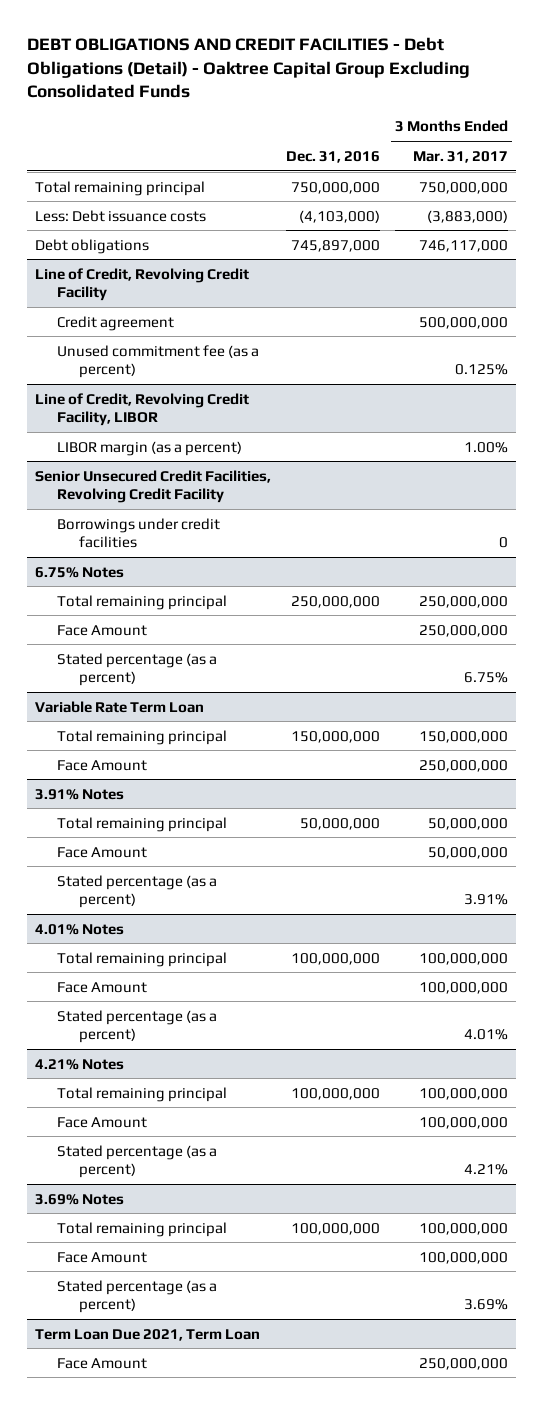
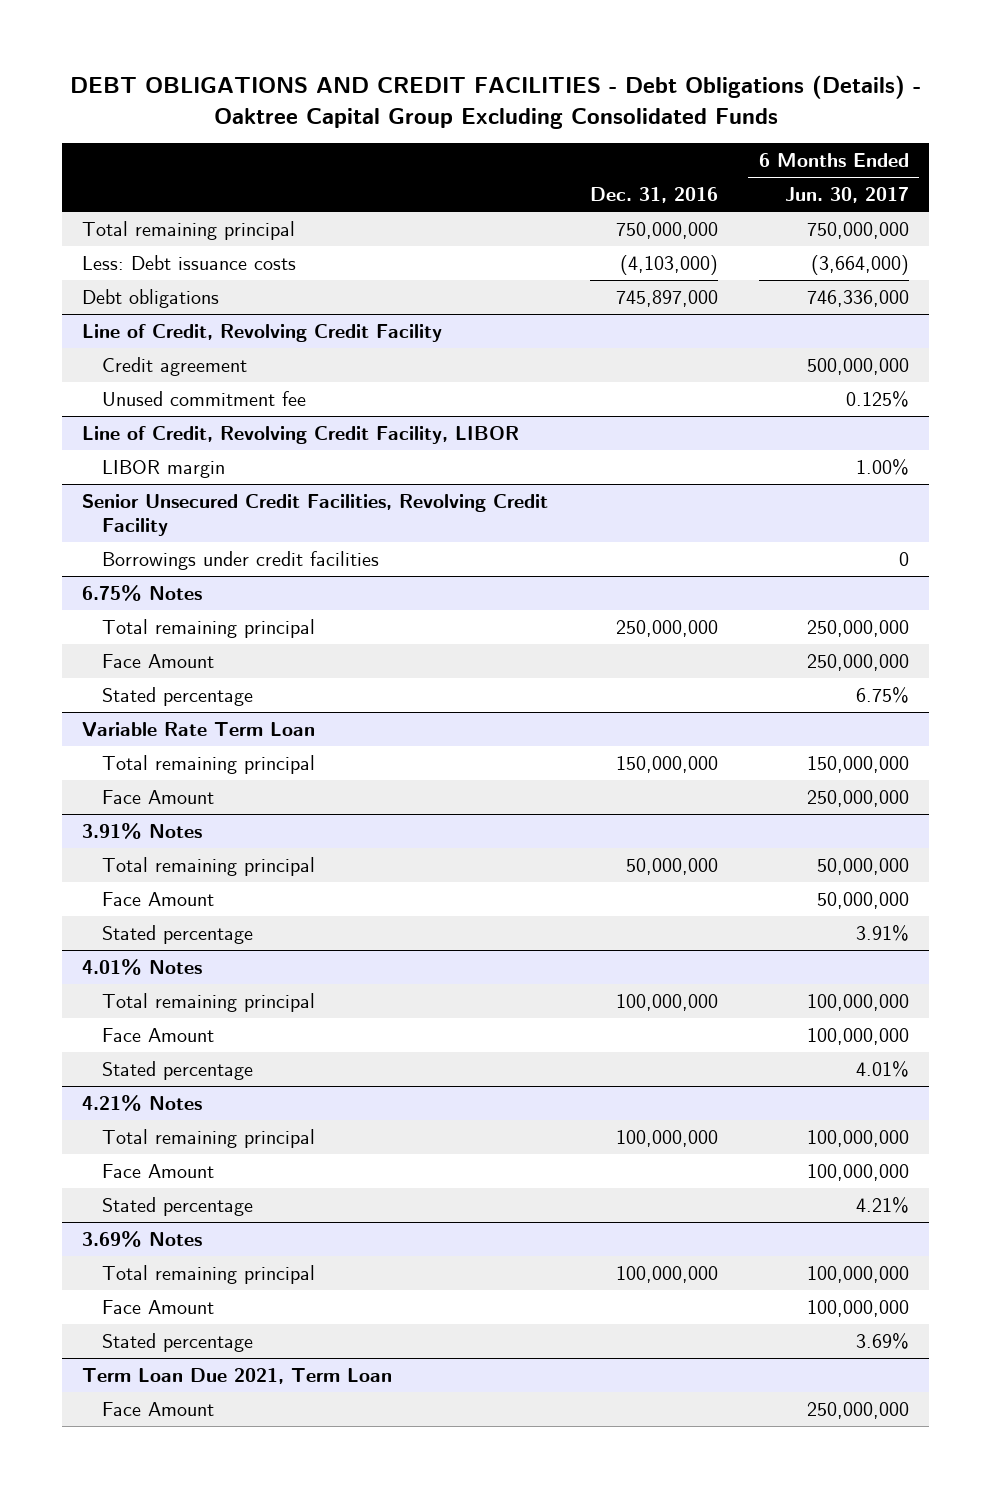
- DEBT OBLIGATIONS AND CREDIT FACILITIES - Debt Obligations (Detail) - Oaktree Capital Group Excluding Consolidated Funds
+ DEBT OBLIGATIONS AND CREDIT FACILITIES - Debt Obligations (Details) - Oaktree Capital Group Excluding Consolidated Funds
- | Dec. 31, 2016 | 3 Months Ended Mar. 31, 2017
+ | Dec. 31, 2016 | 6 Months Ended Jun. 30, 2017
@ Line of Credit, Revolving Credit Facility
- Unused commitment fee (as a percent) | | 0.125%
+ Unused commitment fee | | 0.125%
@ Line of Credit, Revolving Credit Facility, LIBOR
- LIBOR margin (as a percent) | | 1.00%
+ LIBOR margin | | 1.00%
@ 6.75% Notes
- Stated percentage (as a percent) | | 6.75%
+ Stated percentage | | 6.75%
@ 3.91% Notes
- Stated percentage (as a percent) | | 3.91%
+ Stated percentage | | 3.91%
@ 4.01% Notes
- Stated percentage (as a percent) | | 4.01%
+ Stated percentage | | 4.01%
@ 4.21% Notes
- Stated percentage (as a percent) | | 4.21%
+ Stated percentage | | 4.21%
@ 3.69% Notes
- Stated percentage (as a percent) | | 3.69%
+ Stated percentage | | 3.69%

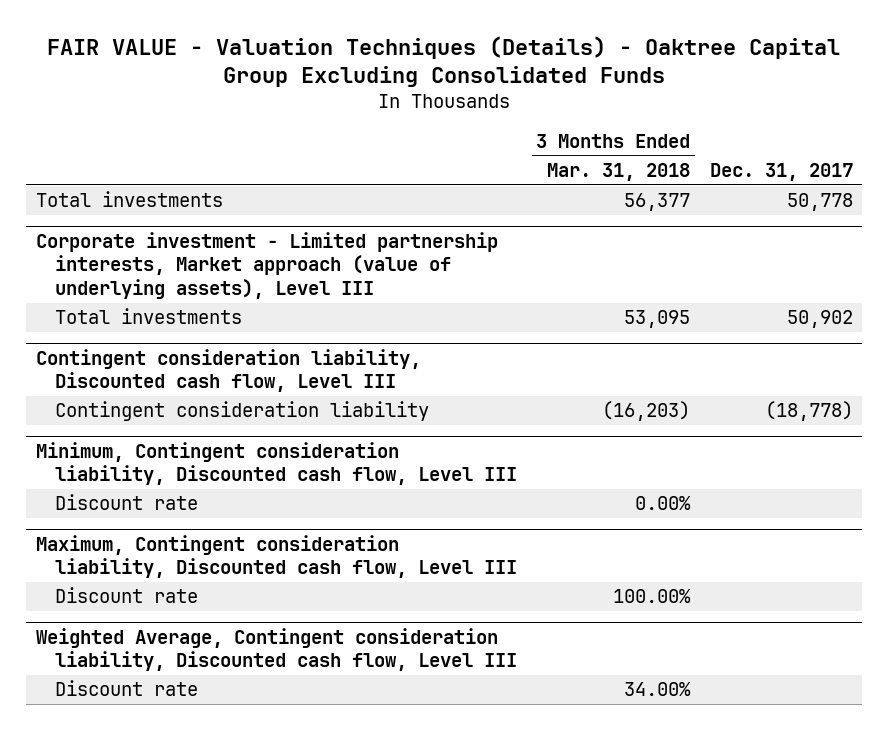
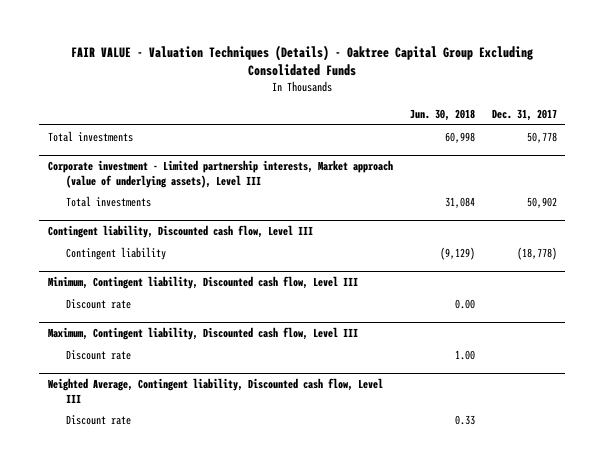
- | 3 Months Ended Mar. 31, 2018 | Dec. 31, 2017
+ | Jun. 30, 2018 | Dec. 31, 2017
- Contingent consideration liability, Discounted cash flow, Level III
- Contingent consideration liability | (16,203) | (18,778)
- Minimum, Contingent consideration liability, Discounted cash flow, Level III
+ Contingent liability, Discounted cash flow, Level III
+ Contingent liability | (9,129) | (18,778)
+ Minimum, Contingent liability, Discounted cash flow, Level III
- Maximum, Contingent consideration liability, Discounted cash flow, Level III
+ Maximum, Contingent liability, Discounted cash flow, Level III
- Weighted Average, Contingent consideration liability, Discounted cash flow, Level III
+ Weighted Average, Contingent liability, Discounted cash flow, Level III

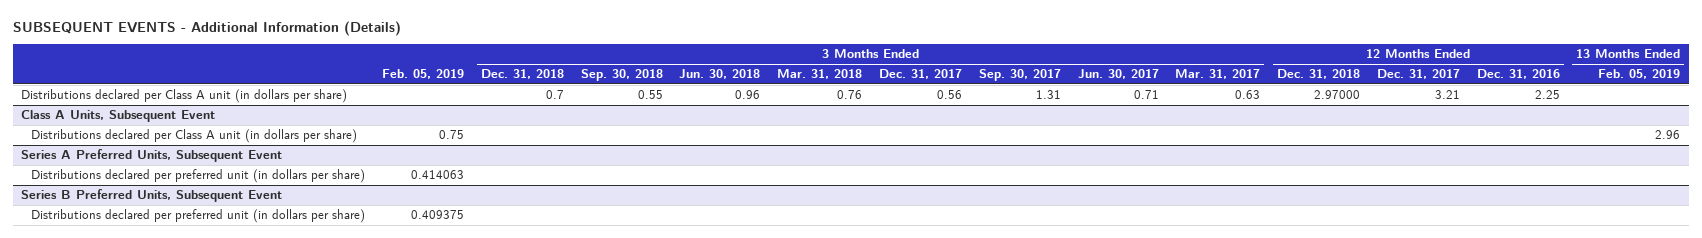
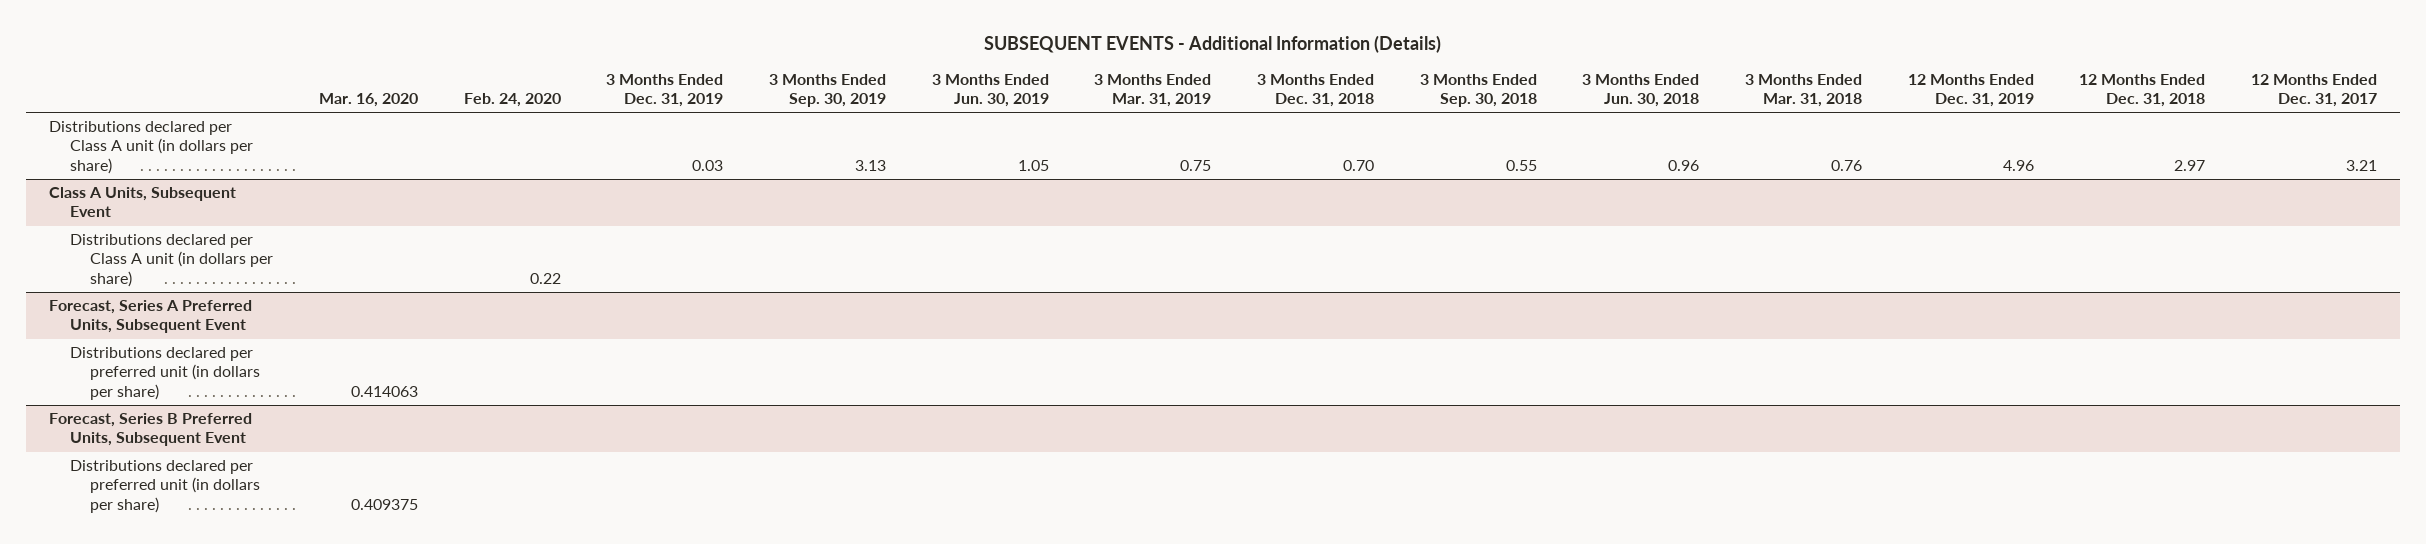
- | Feb. 05, 2019 | 3 Months Ended Dec. 31, 2018 | 3 Months Ended Sep. 30, 2018 | 3 Months Ended Jun. 30, 2018 | 3 Months Ended Mar. 31, 2018 | 3 Months Ended Dec. 31, 2017 | 3 Months Ended Sep. 30, 2017 | 3 Months Ended Jun. 30, 2017 | 3 Months Ended Mar. 31, 2017 | 12 Months Ended Dec. 31, 2018 | 12 Months Ended Dec. 31, 2017 | 12 Months Ended Dec. 31, 2016 | 13 Months Ended Feb. 05, 2019
+ | Mar. 16, 2020 | Feb. 24, 2020 | 3 Months Ended Dec. 31, 2019 | 3 Months Ended Sep. 30, 2019 | 3 Months Ended Jun. 30, 2019 | 3 Months Ended Mar. 31, 2019 | 3 Months Ended Dec. 31, 2018 | 3 Months Ended Sep. 30, 2018 | 3 Months Ended Jun. 30, 2018 | 3 Months Ended Mar. 31, 2018 | 12 Months Ended Dec. 31, 2019 | 12 Months Ended Dec. 31, 2018 | 12 Months Ended Dec. 31, 2017
- Distributions declared per Class A unit (in dollars per share) | | 0.7 | 0.55 | 0.96 | 0.76 | 0.56 | 1.31 | 0.71 | 0.63 | 2.97000 | 3.21 | 2.25 |
+ Distributions declared per Class A unit (in dollars per share) | | | 0.03 | 3.13 | 1.05 | 0.75 | 0.70 | 0.55 | 0.96 | 0.76 | 4.96 | 2.97 | 3.21
- Series A Preferred Units, Subsequent Event
+ Forecast, Series A Preferred Units, Subsequent Event
- Series B Preferred Units, Subsequent Event
+ Forecast, Series B Preferred Units, Subsequent Event

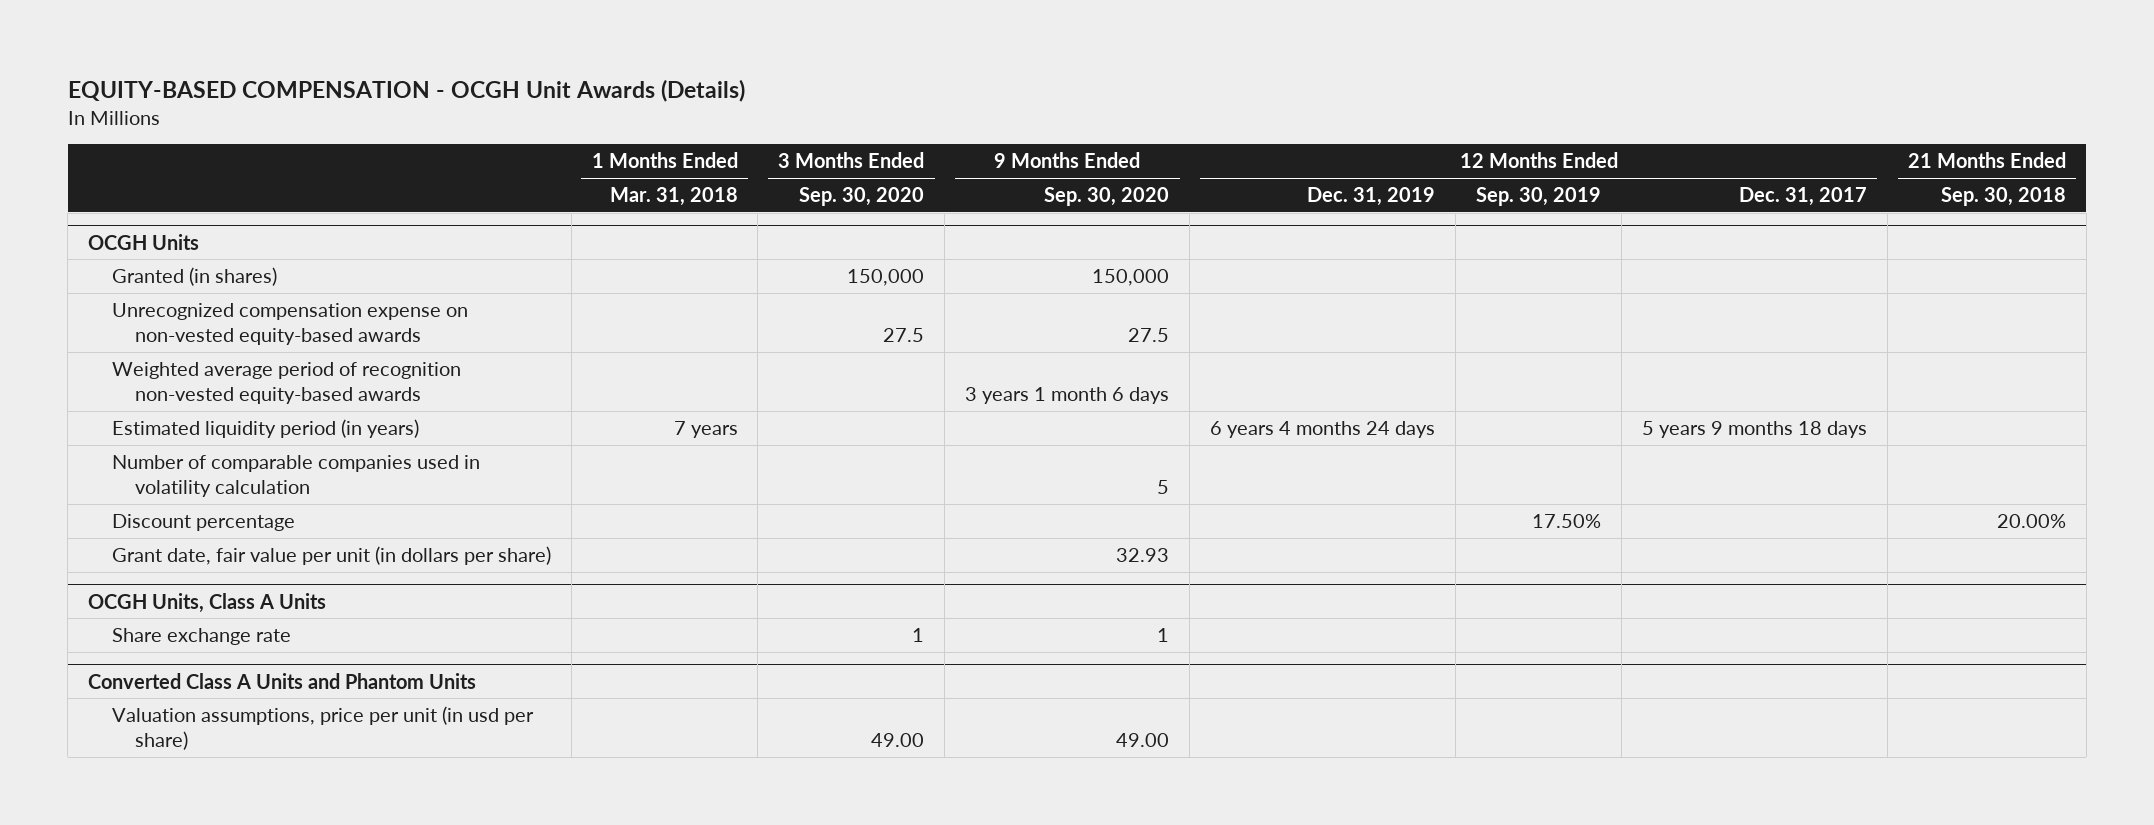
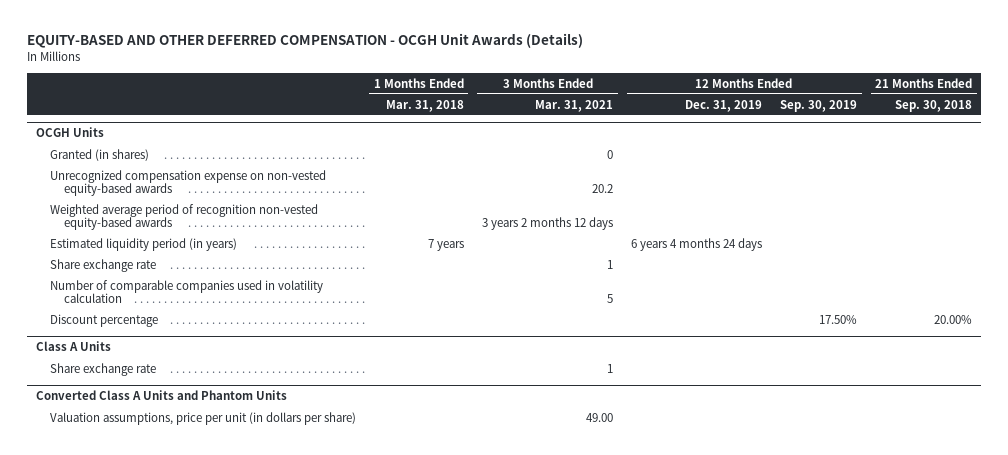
- EQUITY-BASED COMPENSATION - OCGH Unit Awards (Details)
+ EQUITY-BASED AND OTHER DEFERRED COMPENSATION - OCGH Unit Awards (Details)
- | 1 Months Ended Mar. 31, 2018 | 3 Months Ended Sep. 30, 2020 | 9 Months Ended Sep. 30, 2020 | 12 Months Ended Dec. 31, 2019 | 12 Months Ended Sep. 30, 2019 | 12 Months Ended Dec. 31, 2017 | 21 Months Ended Sep. 30, 2018
+ | 1 Months Ended Mar. 31, 2018 | 3 Months Ended Mar. 31, 2021 | 12 Months Ended Dec. 31, 2019 | 12 Months Ended Sep. 30, 2019 | 21 Months Ended Sep. 30, 2018
@ OCGH Units
+ Share exchange rate | | 1 | | |
- Grant date, fair value per unit (in dollars per share) | | | 32.93 | | | |
- OCGH Units, Class A Units
+ Class A Units
@ Converted Class A Units and Phantom Units
- Valuation assumptions, price per unit (in usd per share) | | 49.00 | 49.00 | | | |
+ Valuation assumptions, price per unit (in dollars per share) | | 49.00 | | |

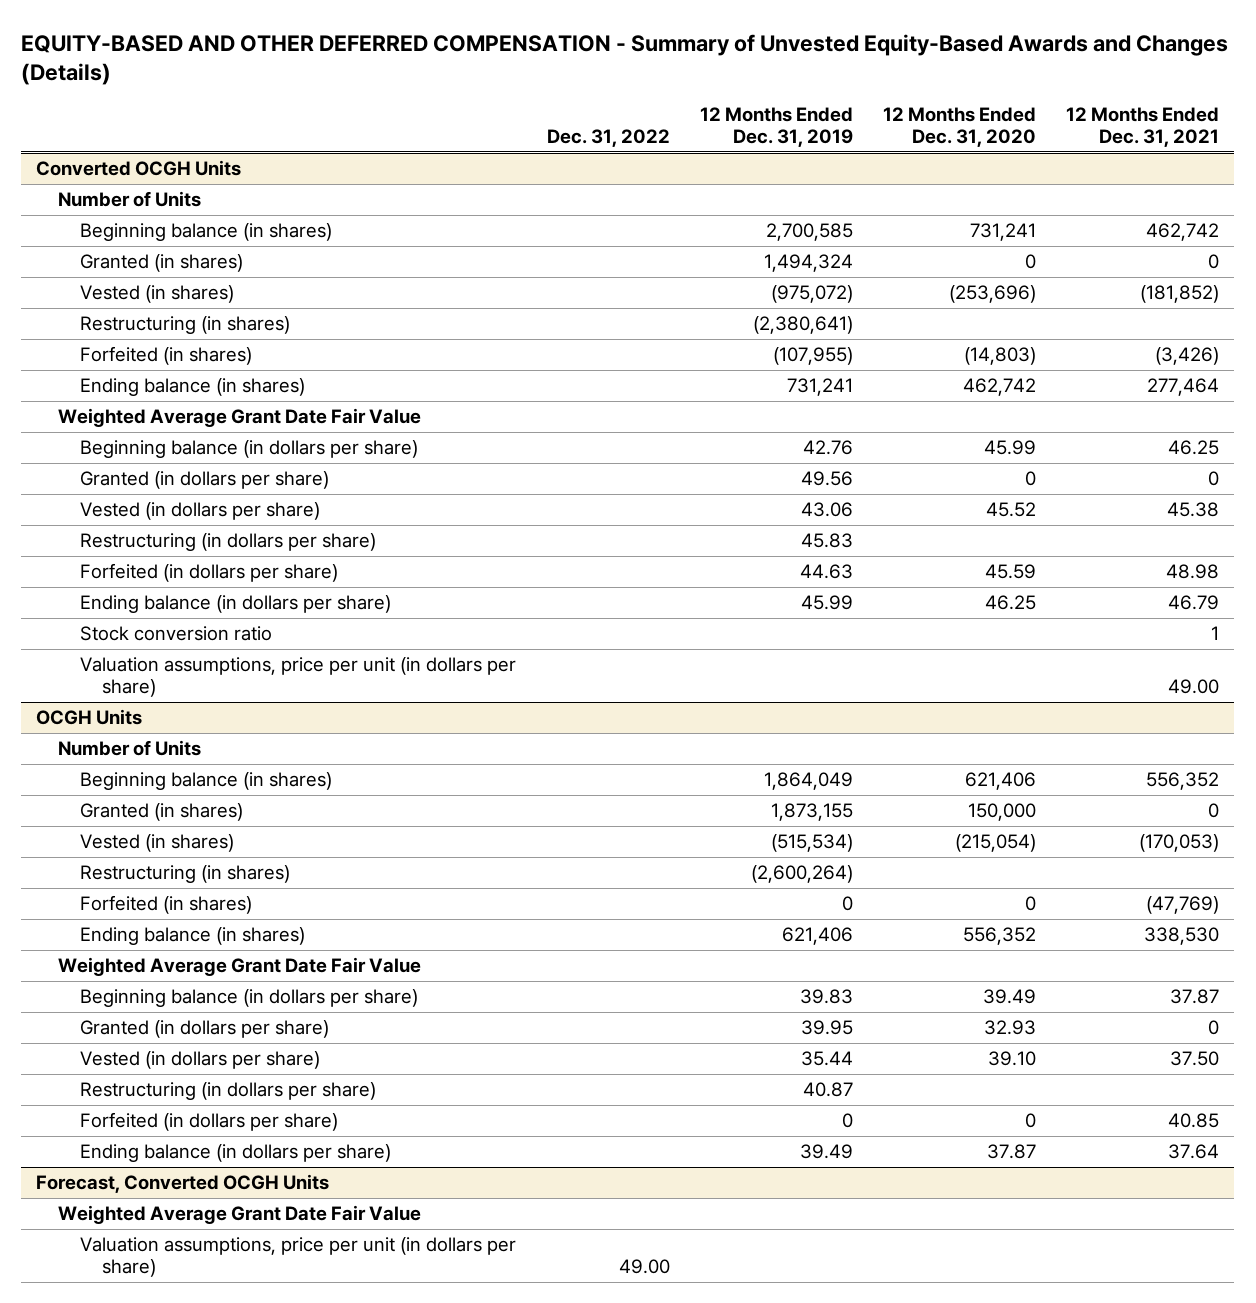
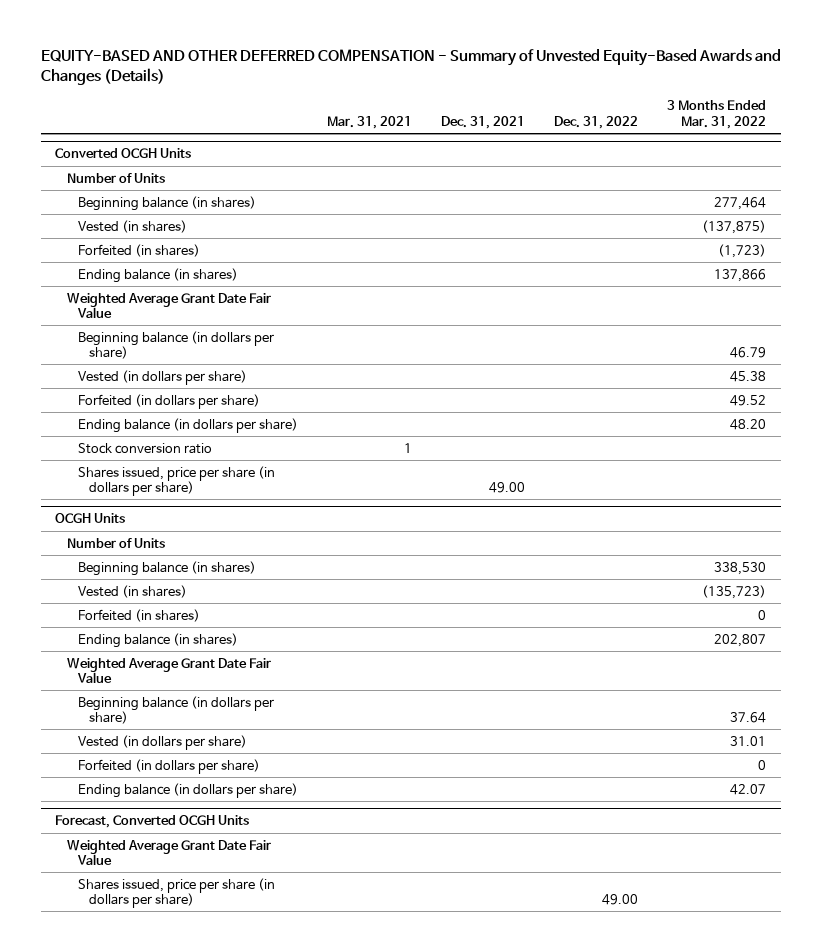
- | Dec. 31, 2022 | 12 Months Ended Dec. 31, 2019 | 12 Months Ended Dec. 31, 2020 | 12 Months Ended Dec. 31, 2021
+ | Mar. 31, 2021 | Dec. 31, 2021 | Dec. 31, 2022 | 3 Months Ended Mar. 31, 2022
@ Converted OCGH Units
- Granted (in shares) | | 1,494,324 | 0 | 0
- Restructuring (in shares) | | (2,380,641) | |
- Granted (in dollars per share) | | 49.56 | 0 | 0
- Restructuring (in dollars per share) | | 45.83 | |
- Valuation assumptions, price per unit (in dollars per share) | | | | 49.00
+ Shares issued, price per share (in dollars per share) | | 49.00 | |
@ OCGH Units
- Granted (in shares) | | 1,873,155 | 150,000 | 0
- Restructuring (in shares) | | (2,600,264) | |
- Granted (in dollars per share) | | 39.95 | 32.93 | 0
- Restructuring (in dollars per share) | | 40.87 | |
@ Forecast, Converted OCGH Units
- Valuation assumptions, price per unit (in dollars per share) | 49.00 | | |
+ Shares issued, price per share (in dollars per share) | | | 49.00 |

